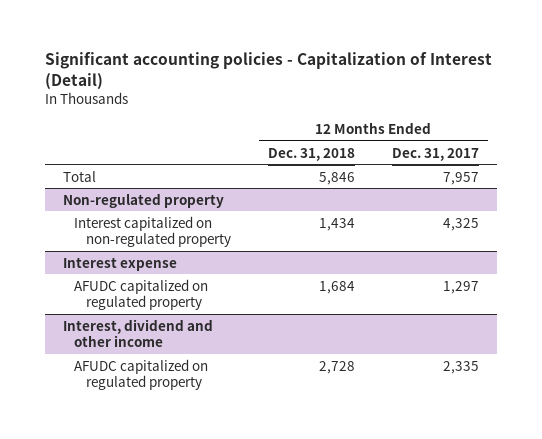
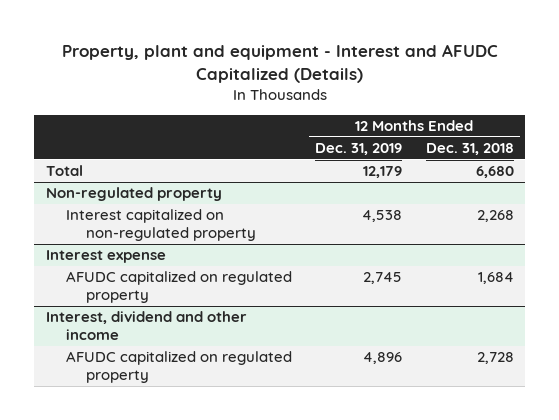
- Significant accounting policies - Capitalization of Interest (Detail)
+ Property, plant and equipment - Interest and AFUDC Capitalized (Details)
- | 12 Months Ended Dec. 31, 2018 | 12 Months Ended Dec. 31, 2017
+ | 12 Months Ended Dec. 31, 2019 | 12 Months Ended Dec. 31, 2018
- Total | 5,846 | 7,957
+ Total | 12,179 | 6,680
@ Non-regulated property
- Interest capitalized on non-regulated property | 1,434 | 4,325
+ Interest capitalized on non-regulated property | 4,538 | 2,268

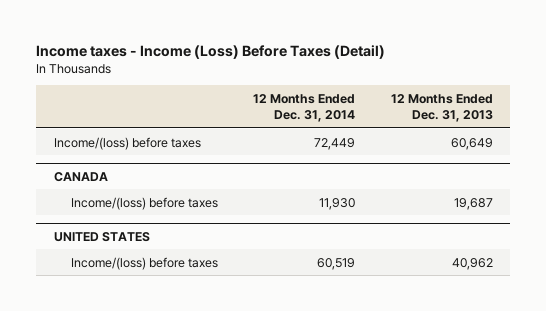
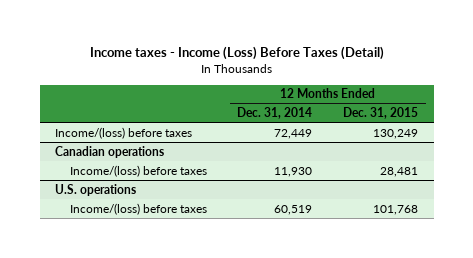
- | 12 Months Ended Dec. 31, 2014 | 12 Months Ended Dec. 31, 2013
+ | 12 Months Ended Dec. 31, 2014 | 12 Months Ended Dec. 31, 2015
- CANADA
+ Canadian operations
- UNITED STATES
+ U.S. operations

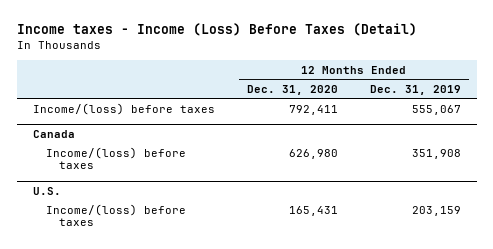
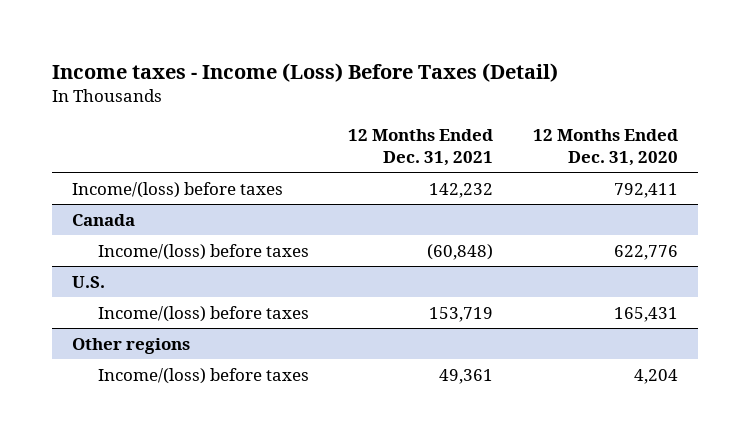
- | 12 Months Ended Dec. 31, 2020 | 12 Months Ended Dec. 31, 2019
+ | 12 Months Ended Dec. 31, 2021 | 12 Months Ended Dec. 31, 2020
@ Canada
- Income/(loss) before taxes | 626,980 | 351,908
+ Income/(loss) before taxes | (60,848) | 622,776
+ Other regions
+ Income/(loss) before taxes | 49,361 | 4,204

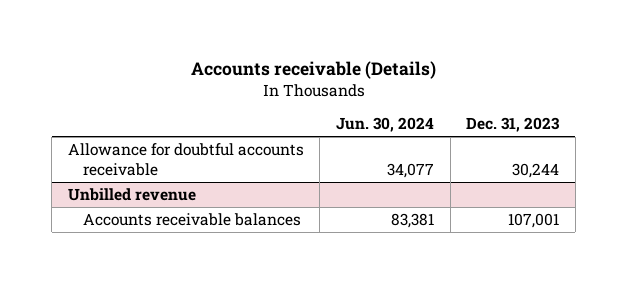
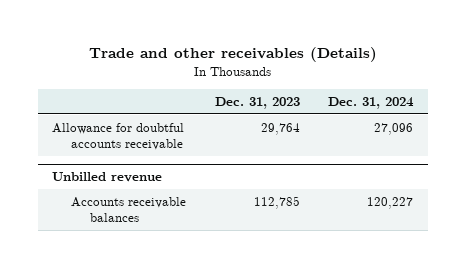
- Accounts receivable (Details)
+ Trade and other receivables (Details)
- | Jun. 30, 2024 | Dec. 31, 2023
+ | Dec. 31, 2023 | Dec. 31, 2024
- Allowance for doubtful accounts receivable | 34,077 | 30,244
+ Allowance for doubtful accounts receivable | 29,764 | 27,096
@ Unbilled revenue
- Accounts receivable balances | 83,381 | 107,001
+ Accounts receivable balances | 112,785 | 120,227

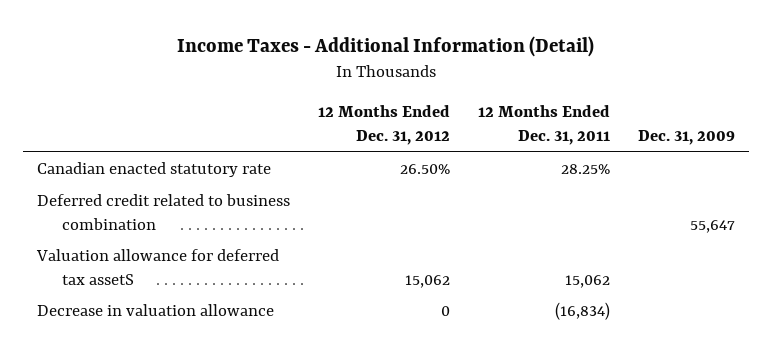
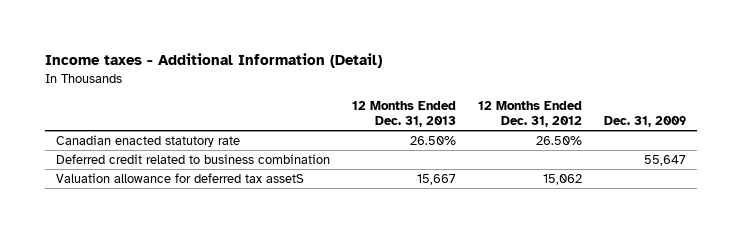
- Income Taxes - Additional Information (Detail)
+ Income taxes - Additional Information (Detail)
- | 12 Months Ended Dec. 31, 2012 | 12 Months Ended Dec. 31, 2011 | Dec. 31, 2009
+ | 12 Months Ended Dec. 31, 2013 | 12 Months Ended Dec. 31, 2012 | Dec. 31, 2009
- Decrease in valuation allowance | 0 | (16,834) |

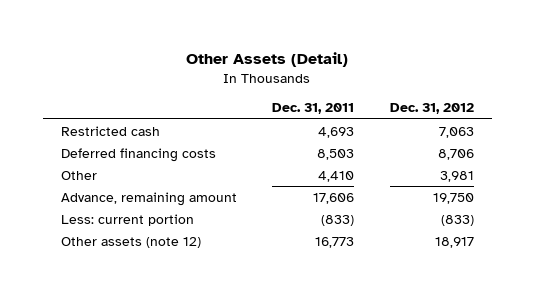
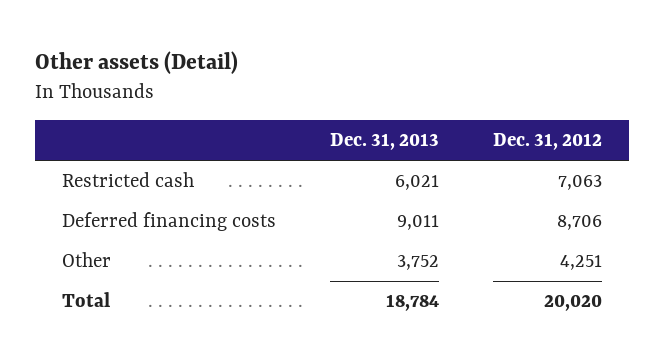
- Other Assets (Detail)
+ Other assets (Detail)
- | Dec. 31, 2011 | Dec. 31, 2012
+ | Dec. 31, 2013 | Dec. 31, 2012
- Other | 4,410 | 3,981
- Advance, remaining amount | 17,606 | 19,750
- Less: current portion | (833) | (833)
- Other assets (note 12) | 16,773 | 18,917
+ Other | 3,752 | 4,251
+ Total | 18,784 | 20,020

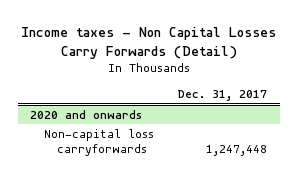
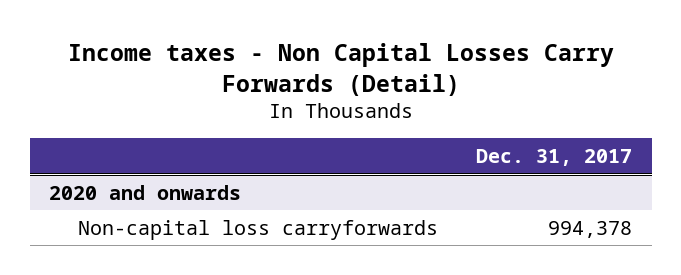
@ 2020 and onwards
- Non-capital loss carryforwards | 1,247,448
+ Non-capital loss carryforwards | 994,378

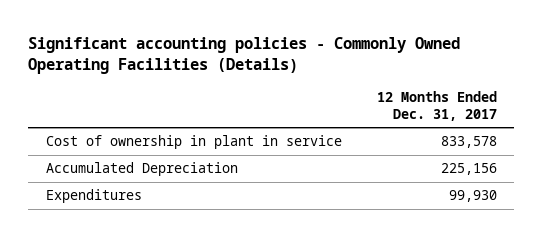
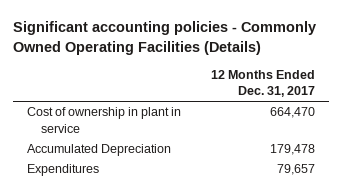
- Cost of ownership in plant in service | 833,578
- Accumulated Depreciation | 225,156
- Expenditures | 99,930
+ Cost of ownership in plant in service | 664,470
+ Accumulated Depreciation | 179,478
+ Expenditures | 79,657

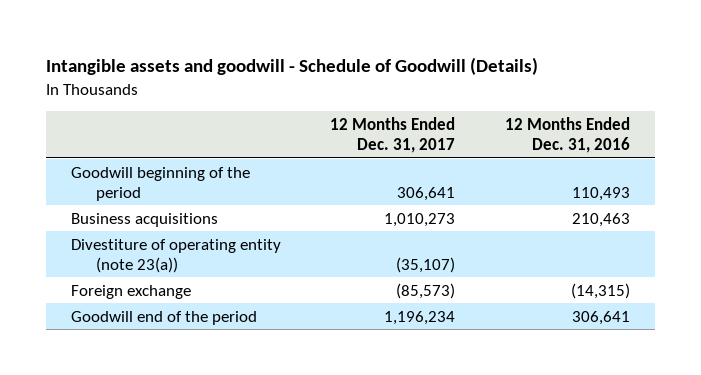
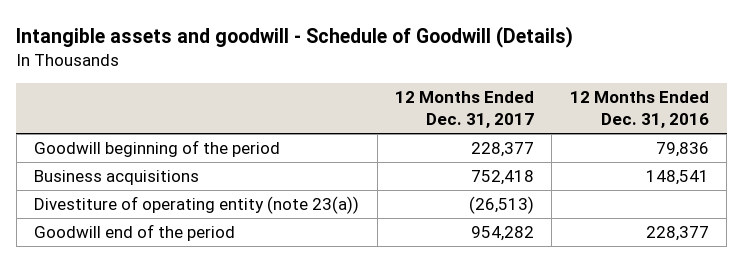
- Goodwill beginning of the period | 306,641 | 110,493
- Business acquisitions | 1,010,273 | 210,463
- Divestiture of operating entity (note 23(a)) | (35,107) |
- Foreign exchange | (85,573) | (14,315)
- Goodwill end of the period | 1,196,234 | 306,641
+ Goodwill beginning of the period | 228,377 | 79,836
+ Business acquisitions | 752,418 | 148,541
+ Divestiture of operating entity (note 23(a)) | (26,513) |
+ Goodwill end of the period | 954,282 | 228,377

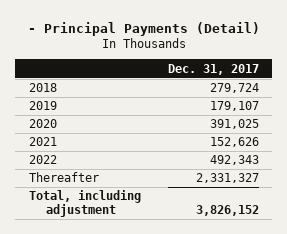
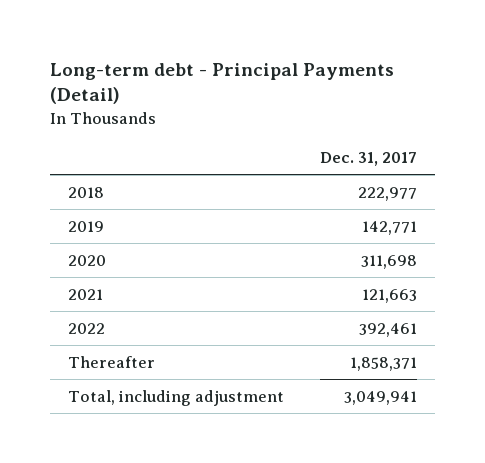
- - Principal Payments (Detail)
+ Long-term debt - Principal Payments (Detail)
- 2018 | 279,724
- 2019 | 179,107
- 2020 | 391,025
- 2021 | 152,626
- 2022 | 492,343
- Thereafter | 2,331,327
- Total, including adjustment | 3,826,152
+ 2018 | 222,977
+ 2019 | 142,771
+ 2020 | 311,698
+ 2021 | 121,663
+ 2022 | 392,461
+ Thereafter | 1,858,371
+ Total, including adjustment | 3,049,941

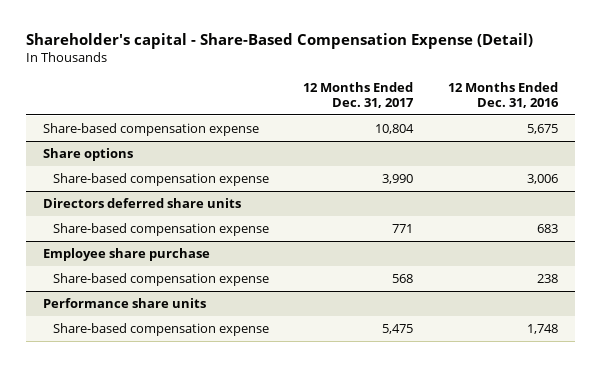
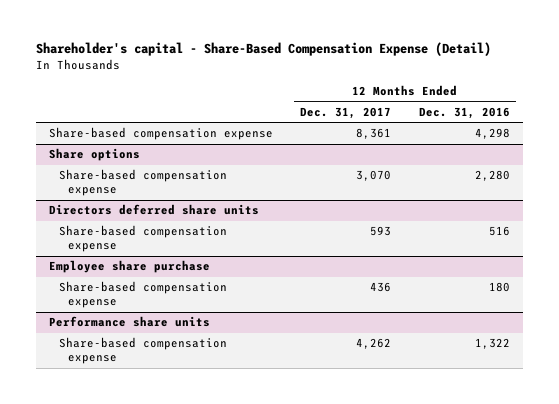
- Share-based compensation expense | 10,804 | 5,675
+ Share-based compensation expense | 8,361 | 4,298
@ Share options
- Share-based compensation expense | 3,990 | 3,006
+ Share-based compensation expense | 3,070 | 2,280
@ Directors deferred share units
- Share-based compensation expense | 771 | 683
+ Share-based compensation expense | 593 | 516
@ Employee share purchase
- Share-based compensation expense | 568 | 238
+ Share-based compensation expense | 436 | 180
@ Performance share units
- Share-based compensation expense | 5,475 | 1,748
+ Share-based compensation expense | 4,262 | 1,322

